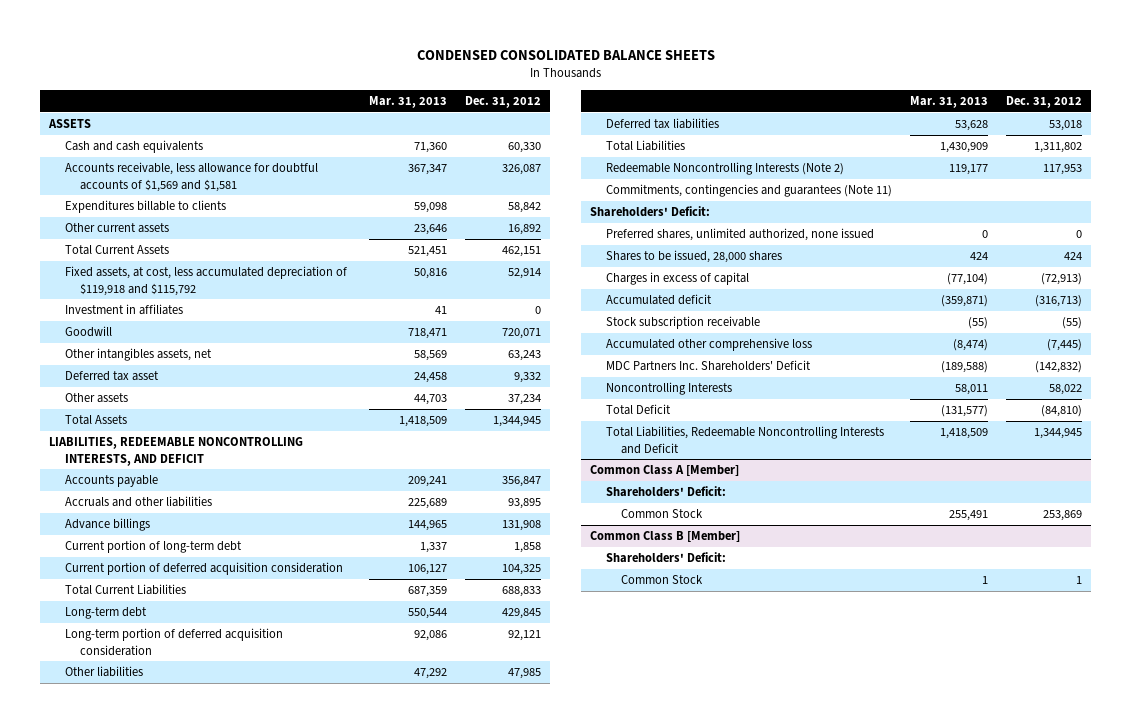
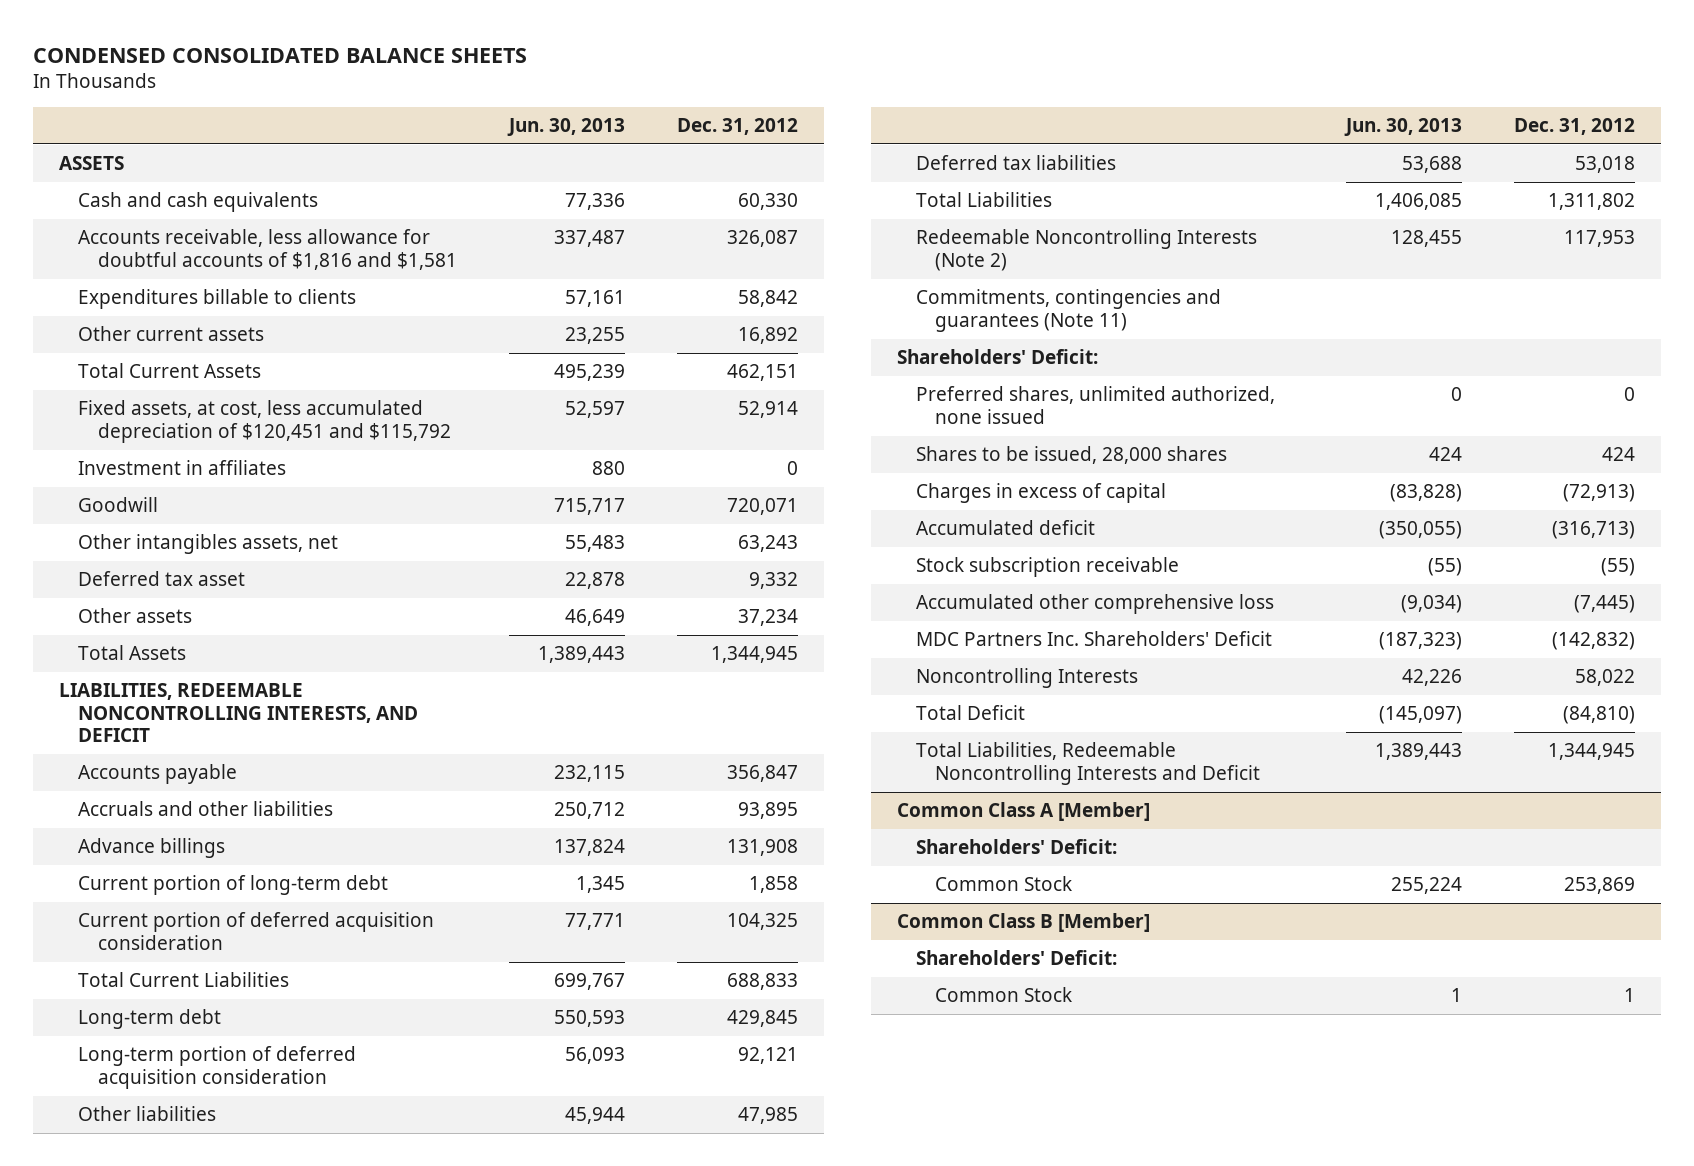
- | Mar. 31, 2013 | Dec. 31, 2012
+ | Jun. 30, 2013 | Dec. 31, 2012
- Accounts receivable, less allowance for doubtful accounts of $1,569 and $1,581 | 367,347 | 326,087
+ Accounts receivable, less allowance for doubtful accounts of $1,816 and $1,581 | 337,487 | 326,087
- Fixed assets, at cost, less accumulated depreciation of $119,918 and $115,792 | 50,816 | 52,914
+ Fixed assets, at cost, less accumulated depreciation of $120,451 and $115,792 | 52,597 | 52,914

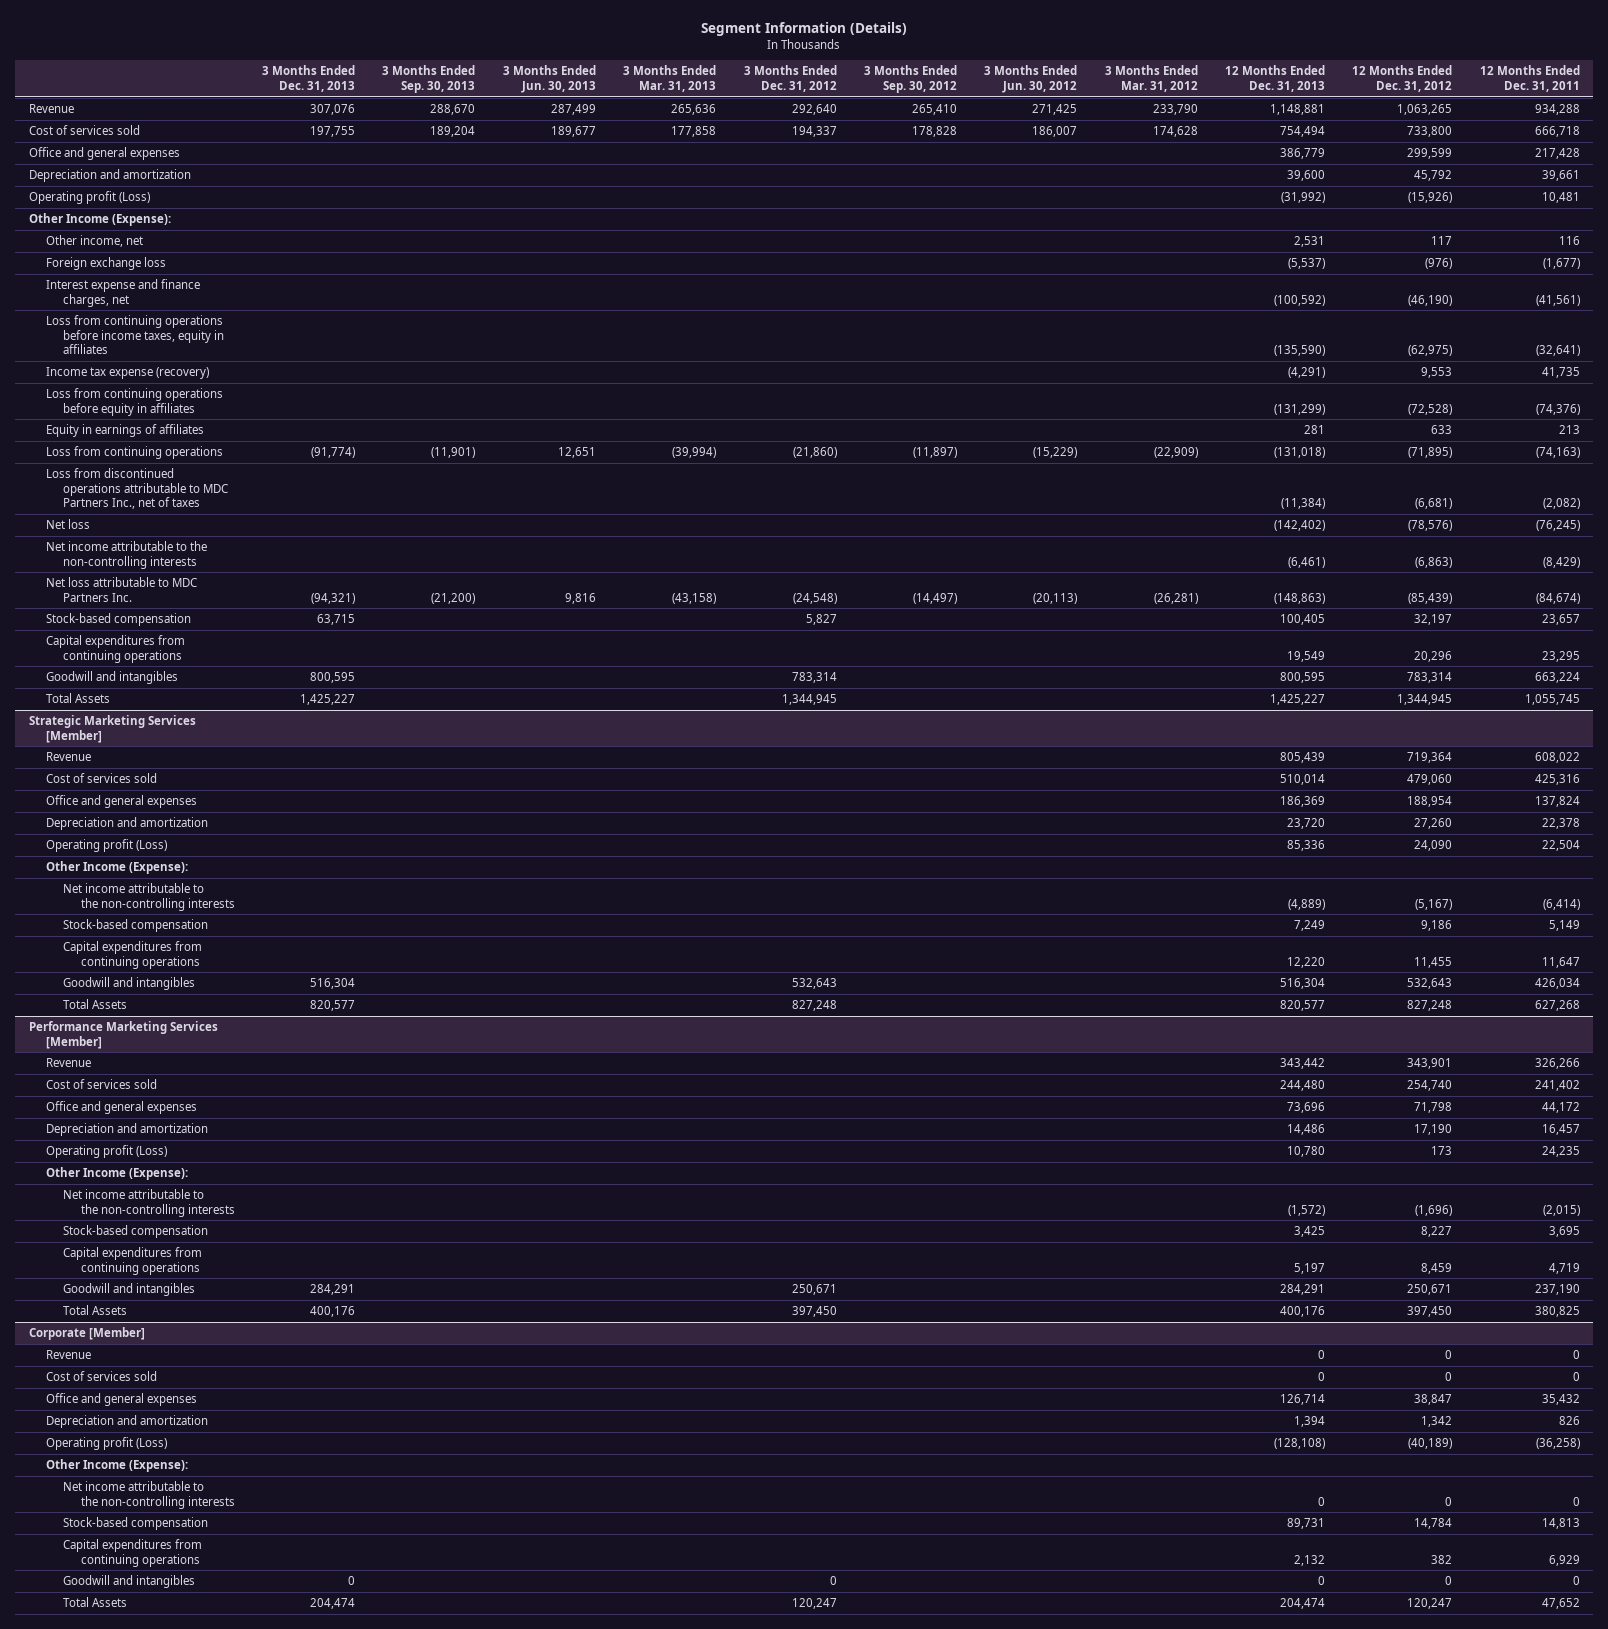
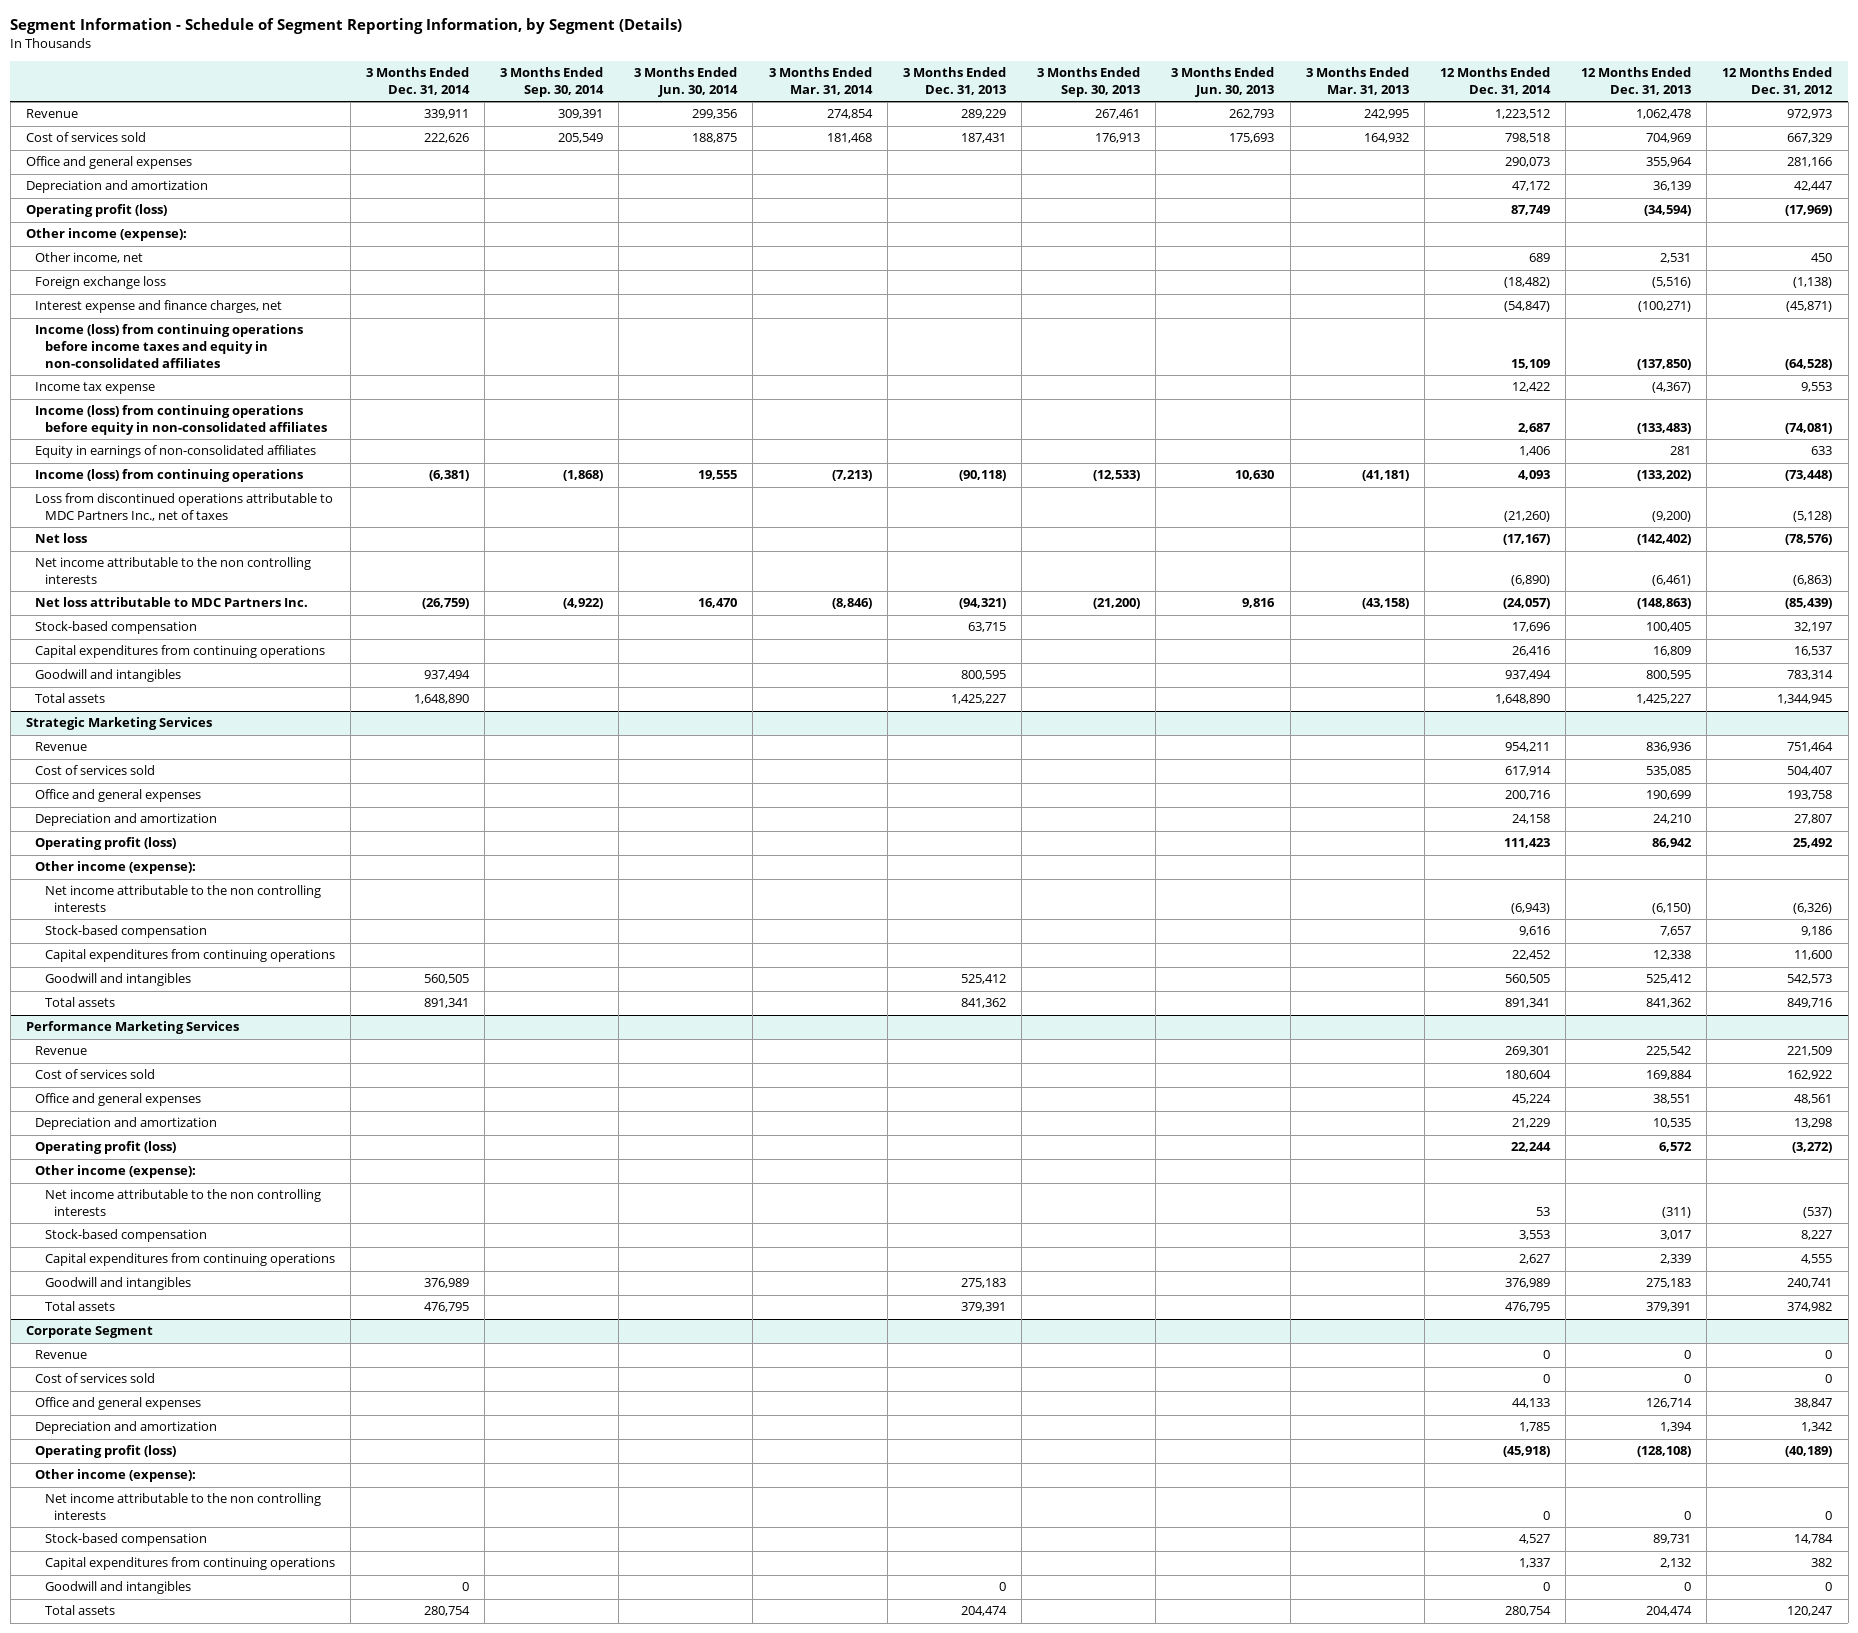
- Segment Information (Details)
+ Segment Information - Schedule of Segment Reporting Information, by Segment (Details)
- | 3 Months Ended Dec. 31, 2013 | 3 Months Ended Sep. 30, 2013 | 3 Months Ended Jun. 30, 2013 | 3 Months Ended Mar. 31, 2013 | 3 Months Ended Dec. 31, 2012 | 3 Months Ended Sep. 30, 2012 | 3 Months Ended Jun. 30, 2012 | 3 Months Ended Mar. 31, 2012 | 12 Months Ended Dec. 31, 2013 | 12 Months Ended Dec. 31, 2012 | 12 Months Ended Dec. 31, 2011
+ | 3 Months Ended Dec. 31, 2014 | 3 Months Ended Sep. 30, 2014 | 3 Months Ended Jun. 30, 2014 | 3 Months Ended Mar. 31, 2014 | 3 Months Ended Dec. 31, 2013 | 3 Months Ended Sep. 30, 2013 | 3 Months Ended Jun. 30, 2013 | 3 Months Ended Mar. 31, 2013 | 12 Months Ended Dec. 31, 2014 | 12 Months Ended Dec. 31, 2013 | 12 Months Ended Dec. 31, 2012
- Revenue | 307,076 | 288,670 | 287,499 | 265,636 | 292,640 | 265,410 | 271,425 | 233,790 | 1,148,881 | 1,063,265 | 934,288
- Cost of services sold | 197,755 | 189,204 | 189,677 | 177,858 | 194,337 | 178,828 | 186,007 | 174,628 | 754,494 | 733,800 | 666,718
- Office and general expenses | | | | | | | | | 386,779 | 299,599 | 217,428
- Depreciation and amortization | | | | | | | | | 39,600 | 45,792 | 39,661
- Operating profit (Loss) | | | | | | | | | (31,992) | (15,926) | 10,481
- Other Income (Expense):
- Other income, net | | | | | | | | | 2,531 | 117 | 116
- Foreign exchange loss | | | | | | | | | (5,537) | (976) | (1,677)
- Interest expense and finance charges, net | | | | | | | | | (100,592) | (46,190) | (41,561)
- Loss from continuing operations before income taxes, equity in affiliates | | | | | | | | | (135,590) | (62,975) | (32,641)
- Income tax expense (recovery) | | | | | | | | | (4,291) | 9,553 | 41,735
- Loss from continuing operations before equity in affiliates | | | | | | | | | (131,299) | (72,528) | (74,376)
- Equity in earnings of affiliates | | | | | | | | | 281 | 633 | 213
- Loss from continuing operations | (91,774) | (11,901) | 12,651 | (39,994) | (21,860) | (11,897) | (15,229) | (22,909) | (131,018) | (71,895) | (74,163)
- Loss from discontinued operations attributable to MDC Partners Inc., net of taxes | | | | | | | | | (11,384) | (6,681) | (2,082)
+ Revenue | 339,911 | 309,391 | 299,356 | 274,854 | 289,229 | 267,461 | 262,793 | 242,995 | 1,223,512 | 1,062,478 | 972,973
+ Cost of services sold | 222,626 | 205,549 | 188,875 | 181,468 | 187,431 | 176,913 | 175,693 | 164,932 | 798,518 | 704,969 | 667,329
+ Office and general expenses | | | | | | | | | 290,073 | 355,964 | 281,166
+ Depreciation and amortization | | | | | | | | | 47,172 | 36,139 | 42,447
+ Operating profit (loss) | | | | | | | | | 87,749 | (34,594) | (17,969)
+ Other income (expense):
+ Other income, net | | | | | | | | | 689 | 2,531 | 450
+ Foreign exchange loss | | | | | | | | | (18,482) | (5,516) | (1,138)
+ Interest expense and finance charges, net | | | | | | | | | (54,847) | (100,271) | (45,871)
+ Income (loss) from continuing operations before income taxes and equity in non-consolidated affiliates | | | | | | | | | 15,109 | (137,850) | (64,528)
+ Income tax expense | | | | | | | | | 12,422 | (4,367) | 9,553
+ Income (loss) from continuing operations before equity in non-consolidated affiliates | | | | | | | | | 2,687 | (133,483) | (74,081)
+ Equity in earnings of non-consolidated affiliates | | | | | | | | | 1,406 | 281 | 633
+ Income (loss) from continuing operations | (6,381) | (1,868) | 19,555 | (7,213) | (90,118) | (12,533) | 10,630 | (41,181) | 4,093 | (133,202) | (73,448)
+ Loss from discontinued operations attributable to MDC Partners Inc., net of taxes | | | | | | | | | (21,260) | (9,200) | (5,128)
- Net income attributable to the non-controlling interests | | | | | | | | | (6,461) | (6,863) | (8,429)
+ Net income attributable to the non controlling interests | | | | | | | | | (6,890) | (6,461) | (6,863)
- Capital expenditures from continuing operations | | | | | | | | | 19,549 | 20,296 | 23,295
+ Capital expenditures from continuing operations | | | | | | | | | 26,416 | 16,809 | 16,537
- Total Assets | 1,425,227 | | | | 1,344,945 | | | | 1,425,227 | 1,344,945 | 1,055,745
- Strategic Marketing Services [Member]
- Revenue | | | | | | | | | 805,439 | 719,364 | 608,022
- Cost of services sold | | | | | | | | | 510,014 | 479,060 | 425,316
- Office and general expenses | | | | | | | | | 186,369 | 188,954 | 137,824
- Depreciation and amortization | | | | | | | | | 23,720 | 27,260 | 22,378
- Operating profit (Loss) | | | | | | | | | 85,336 | 24,090 | 22,504
- Other Income (Expense):
- Net income attributable to the non-controlling interests | | | | | | | | | (4,889) | (5,167) | (6,414)
- Stock-based compensation | | | | | | | | | 7,249 | 9,186 | 5,149
- Capital expenditures from continuing operations | | | | | | | | | 12,220 | 11,455 | 11,647
- Goodwill and intangibles | 516,304 | | | | 532,643 | | | | 516,304 | 532,643 | 426,034
- Total Assets | 820,577 | | | | 827,248 | | | | 820,577 | 827,248 | 627,268
- Performance Marketing Services [Member]
- Revenue | | | | | | | | | 343,442 | 343,901 | 326,266
- Cost of services sold | | | | | | | | | 244,480 | 254,740 | 241,402
- Office and general expenses | | | | | | | | | 73,696 | 71,798 | 44,172
- Depreciation and amortization | | | | | | | | | 14,486 | 17,190 | 16,457
- Operating profit (Loss) | | | | | | | | | 10,780 | 173 | 24,235
- Other Income (Expense):
- Net income attributable to the non-controlling interests | | | | | | | | | (1,572) | (1,696) | (2,015)
- Stock-based compensation | | | | | | | | | 3,425 | 8,227 | 3,695
- Capital expenditures from continuing operations | | | | | | | | | 5,197 | 8,459 | 4,719
- Goodwill and intangibles | 284,291 | | | | 250,671 | | | | 284,291 | 250,671 | 237,190
- Total Assets | 400,176 | | | | 397,450 | | | | 400,176 | 397,450 | 380,825
- Corporate [Member]
+ Total assets | 1,648,890 | | | | 1,425,227 | | | | 1,648,890 | 1,425,227 | 1,344,945
+ Strategic Marketing Services
+ Revenue | | | | | | | | | 954,211 | 836,936 | 751,464
+ Cost of services sold | | | | | | | | | 617,914 | 535,085 | 504,407
+ Office and general expenses | | | | | | | | | 200,716 | 190,699 | 193,758
+ Depreciation and amortization | | | | | | | | | 24,158 | 24,210 | 27,807
+ Operating profit (loss) | | | | | | | | | 111,423 | 86,942 | 25,492
+ Other income (expense):
+ Net income attributable to the non controlling interests | | | | | | | | | (6,943) | (6,150) | (6,326)
+ Stock-based compensation | | | | | | | | | 9,616 | 7,657 | 9,186
+ Capital expenditures from continuing operations | | | | | | | | | 22,452 | 12,338 | 11,600
+ Goodwill and intangibles | 560,505 | | | | 525,412 | | | | 560,505 | 525,412 | 542,573
+ Total assets | 891,341 | | | | 841,362 | | | | 891,341 | 841,362 | 849,716
+ Performance Marketing Services
+ Revenue | | | | | | | | | 269,301 | 225,542 | 221,509
+ Cost of services sold | | | | | | | | | 180,604 | 169,884 | 162,922
+ Office and general expenses | | | | | | | | | 45,224 | 38,551 | 48,561
+ Depreciation and amortization | | | | | | | | | 21,229 | 10,535 | 13,298
+ Operating profit (loss) | | | | | | | | | 22,244 | 6,572 | (3,272)
+ Other income (expense):
+ Net income attributable to the non controlling interests | | | | | | | | | 53 | (311) | (537)
+ Stock-based compensation | | | | | | | | | 3,553 | 3,017 | 8,227
+ Capital expenditures from continuing operations | | | | | | | | | 2,627 | 2,339 | 4,555
+ Goodwill and intangibles | 376,989 | | | | 275,183 | | | | 376,989 | 275,183 | 240,741
+ Total assets | 476,795 | | | | 379,391 | | | | 476,795 | 379,391 | 374,982
+ Corporate Segment
- Operating profit (Loss) | | | | | | | | | (128,108) | (40,189) | (36,258)
- Other Income (Expense):
- Net income attributable to the non-controlling interests | | | | | | | | | 0 | 0 | 0
+ Operating profit (loss) | | | | | | | | | (45,918) | (128,108) | (40,189)
+ Other income (expense):
+ Net income attributable to the non controlling interests | | | | | | | | | 0 | 0 | 0
- Total Assets | 204,474 | | | | 120,247 | | | | 204,474 | 120,247 | 47,652
+ Total assets | 280,754 | | | | 204,474 | | | | 280,754 | 204,474 | 120,247

